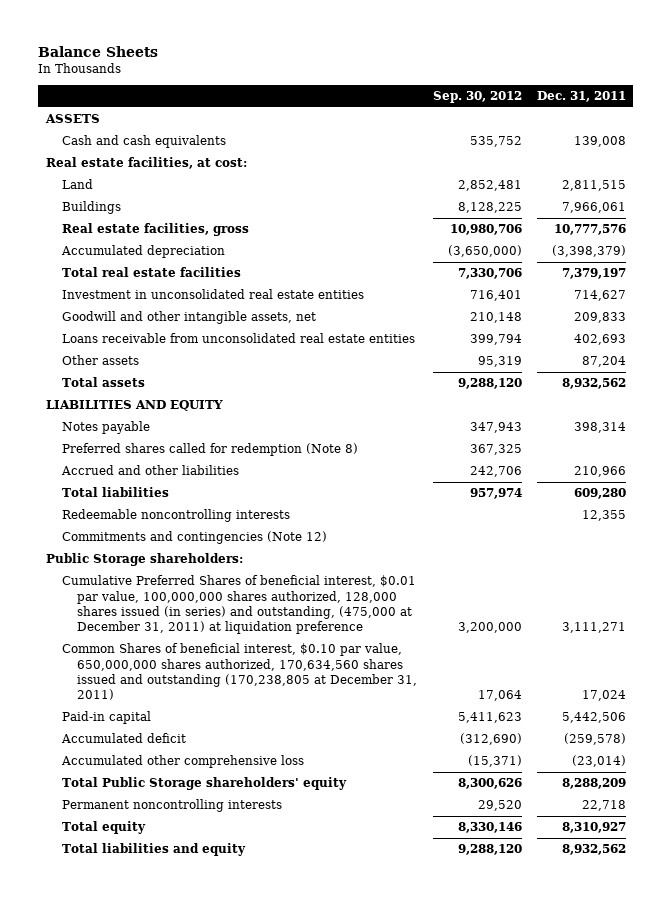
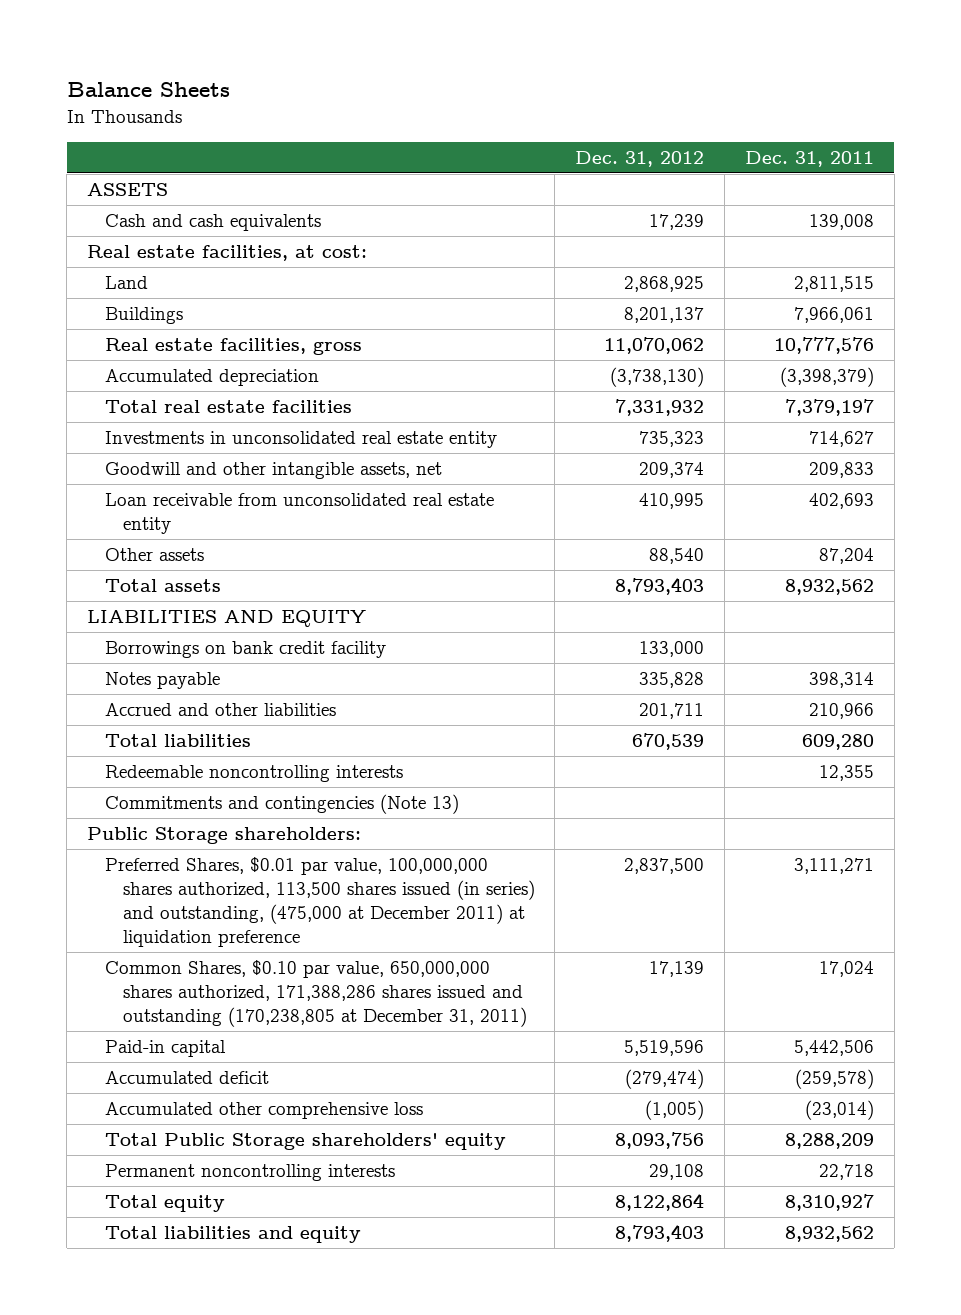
- | Sep. 30, 2012 | Dec. 31, 2011
+ | Dec. 31, 2012 | Dec. 31, 2011
- Investment in unconsolidated real estate entities | 716,401 | 714,627
+ Investments in unconsolidated real estate entity | 735,323 | 714,627
- Loans receivable from unconsolidated real estate entities | 399,794 | 402,693
+ Loan receivable from unconsolidated real estate entity | 410,995 | 402,693
+ Borrowings on bank credit facility | 133,000 |
- Preferred shares called for redemption (Note 8) | 367,325 |
- Commitments and contingencies (Note 12)
+ Commitments and contingencies (Note 13)
- Cumulative Preferred Shares of beneficial interest, $0.01 par value, 100,000,000 shares authorized, 128,000 shares issued (in series) and outstanding, (475,000 at December 31, 2011) at liquidation preference | 3,200,000 | 3,111,271
- Common Shares of beneficial interest, $0.10 par value, 650,000,000 shares authorized, 170,634,560 shares issued and outstanding (170,238,805 at December 31, 2011) | 17,064 | 17,024
+ Preferred Shares, $0.01 par value, 100,000,000 shares authorized, 113,500 shares issued (in series) and outstanding, (475,000 at December 2011) at liquidation preference | 2,837,500 | 3,111,271
+ Common Shares, $0.10 par value, 650,000,000 shares authorized, 171,388,286 shares issued and outstanding (170,238,805 at December 31, 2011) | 17,139 | 17,024

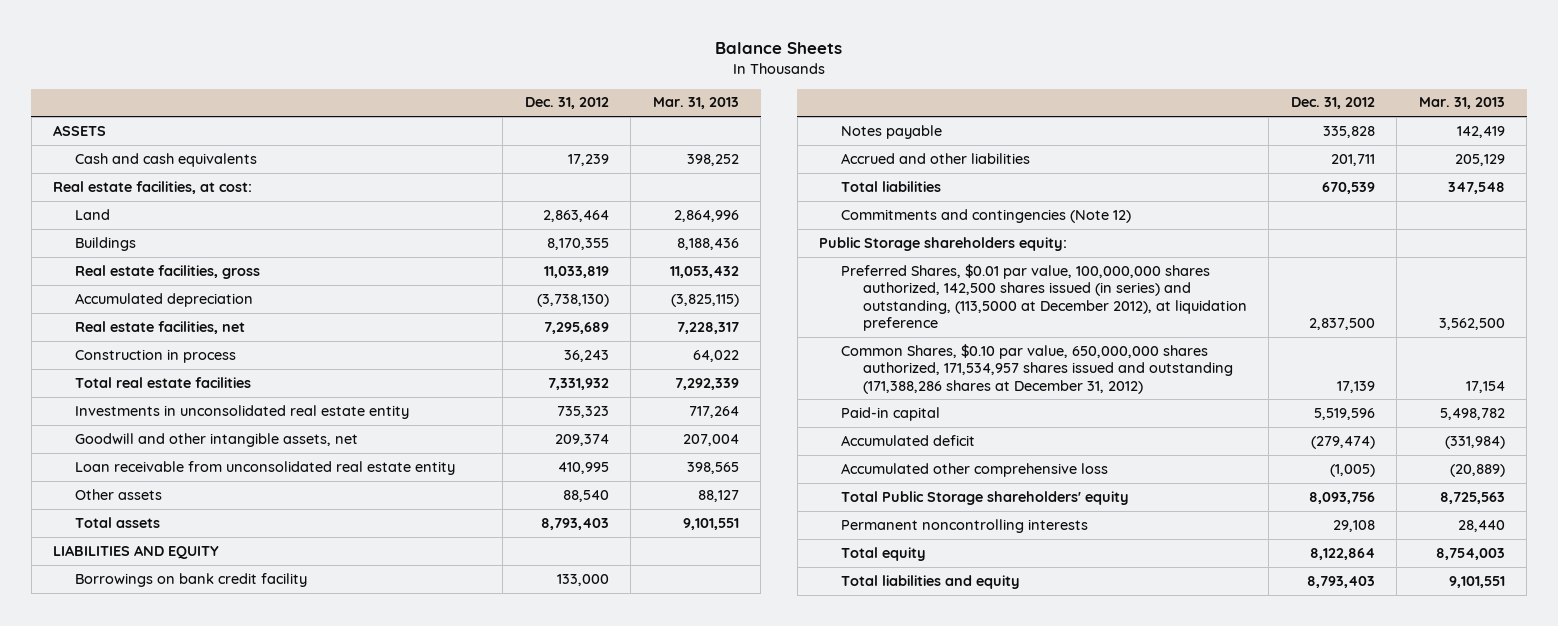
- | Dec. 31, 2012 | Dec. 31, 2011
+ | Dec. 31, 2012 | Mar. 31, 2013
- Land | 2,868,925 | 2,811,515
- Buildings | 8,201,137 | 7,966,061
- Real estate facilities, gross | 11,070,062 | 10,777,576
+ Land | 2,863,464 | 2,864,996
+ Buildings | 8,170,355 | 8,188,436
+ Real estate facilities, gross | 11,033,819 | 11,053,432
+ Real estate facilities, net | 7,295,689 | 7,228,317
+ Construction in process | 36,243 | 64,022
- Redeemable noncontrolling interests | | 12,355
- Commitments and contingencies (Note 13)
- Public Storage shareholders:
- Preferred Shares, $0.01 par value, 100,000,000 shares authorized, 113,500 shares issued (in series) and outstanding, (475,000 at December 2011) at liquidation preference | 2,837,500 | 3,111,271
- Common Shares, $0.10 par value, 650,000,000 shares authorized, 171,388,286 shares issued and outstanding (170,238,805 at December 31, 2011) | 17,139 | 17,024
+ Commitments and contingencies (Note 12)
+ Public Storage shareholders equity:
+ Preferred Shares, $0.01 par value, 100,000,000 shares authorized, 142,500 shares issued (in series) and outstanding, (113,5000 at December 2012), at liquidation preference | 2,837,500 | 3,562,500
+ Common Shares, $0.10 par value, 650,000,000 shares authorized, 171,534,957 shares issued and outstanding (171,388,286 shares at December 31, 2012) | 17,139 | 17,154

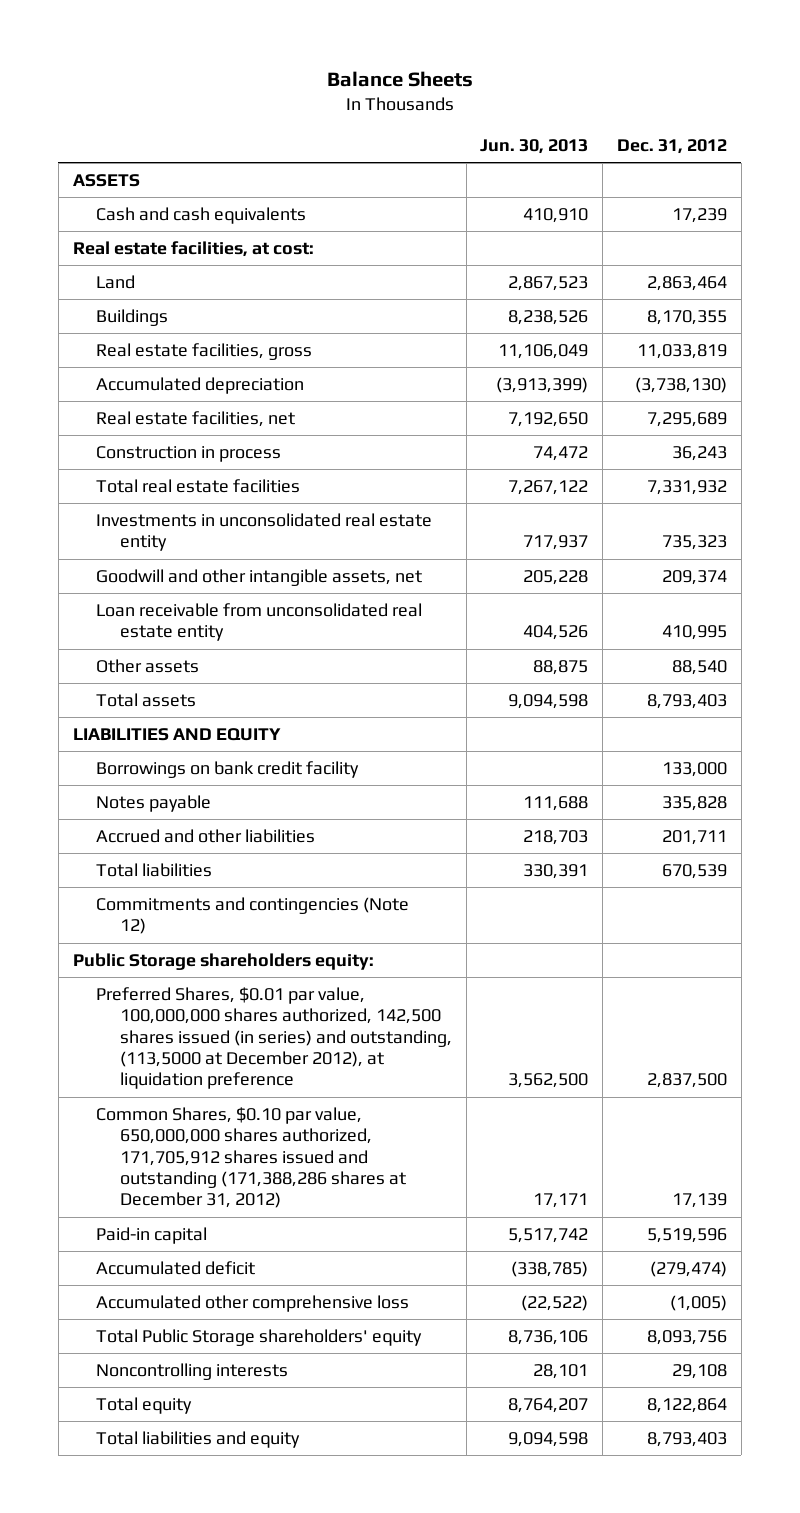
- | Dec. 31, 2012 | Mar. 31, 2013
+ | Jun. 30, 2013 | Dec. 31, 2012
- Common Shares, $0.10 par value, 650,000,000 shares authorized, 171,534,957 shares issued and outstanding (171,388,286 shares at December 31, 2012) | 17,139 | 17,154
+ Common Shares, $0.10 par value, 650,000,000 shares authorized, 171,705,912 shares issued and outstanding (171,388,286 shares at December 31, 2012) | 17,171 | 17,139
- Permanent noncontrolling interests | 29,108 | 28,440
+ Noncontrolling interests | 28,101 | 29,108

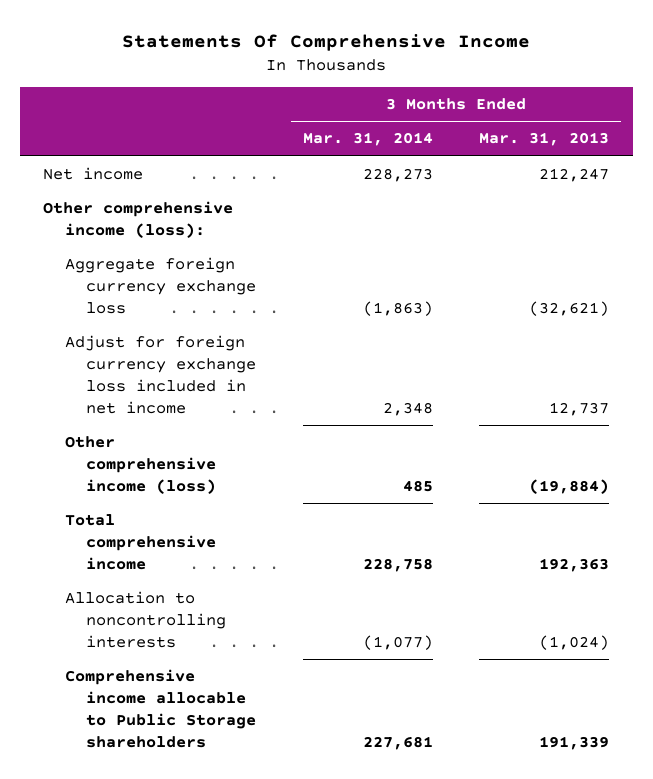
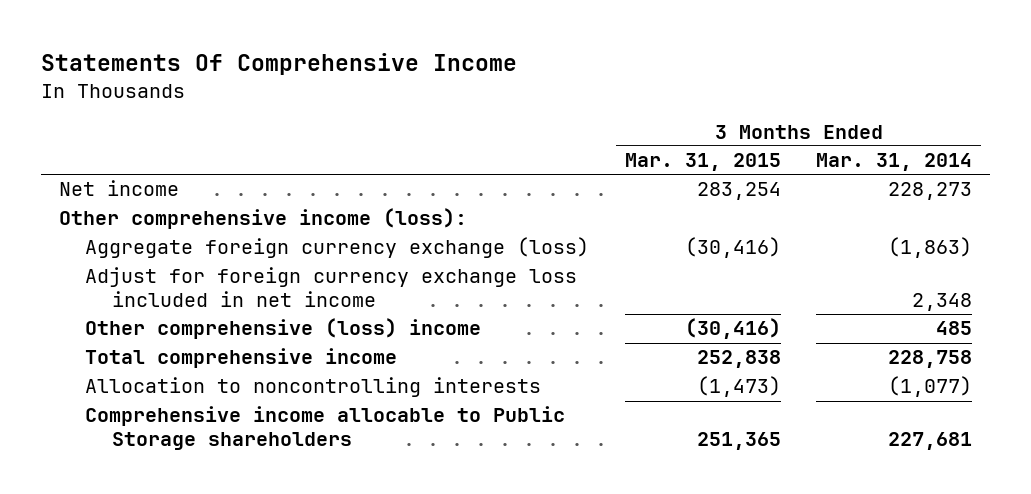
- | 3 Months Ended Mar. 31, 2014 | 3 Months Ended Mar. 31, 2013
+ | 3 Months Ended Mar. 31, 2015 | 3 Months Ended Mar. 31, 2014
- Aggregate foreign currency exchange loss | (1,863) | (32,621)
+ Aggregate foreign currency exchange (loss) | (30,416) | (1,863)
- Other comprehensive income (loss) | 485 | (19,884)
+ Other comprehensive (loss) income | (30,416) | 485

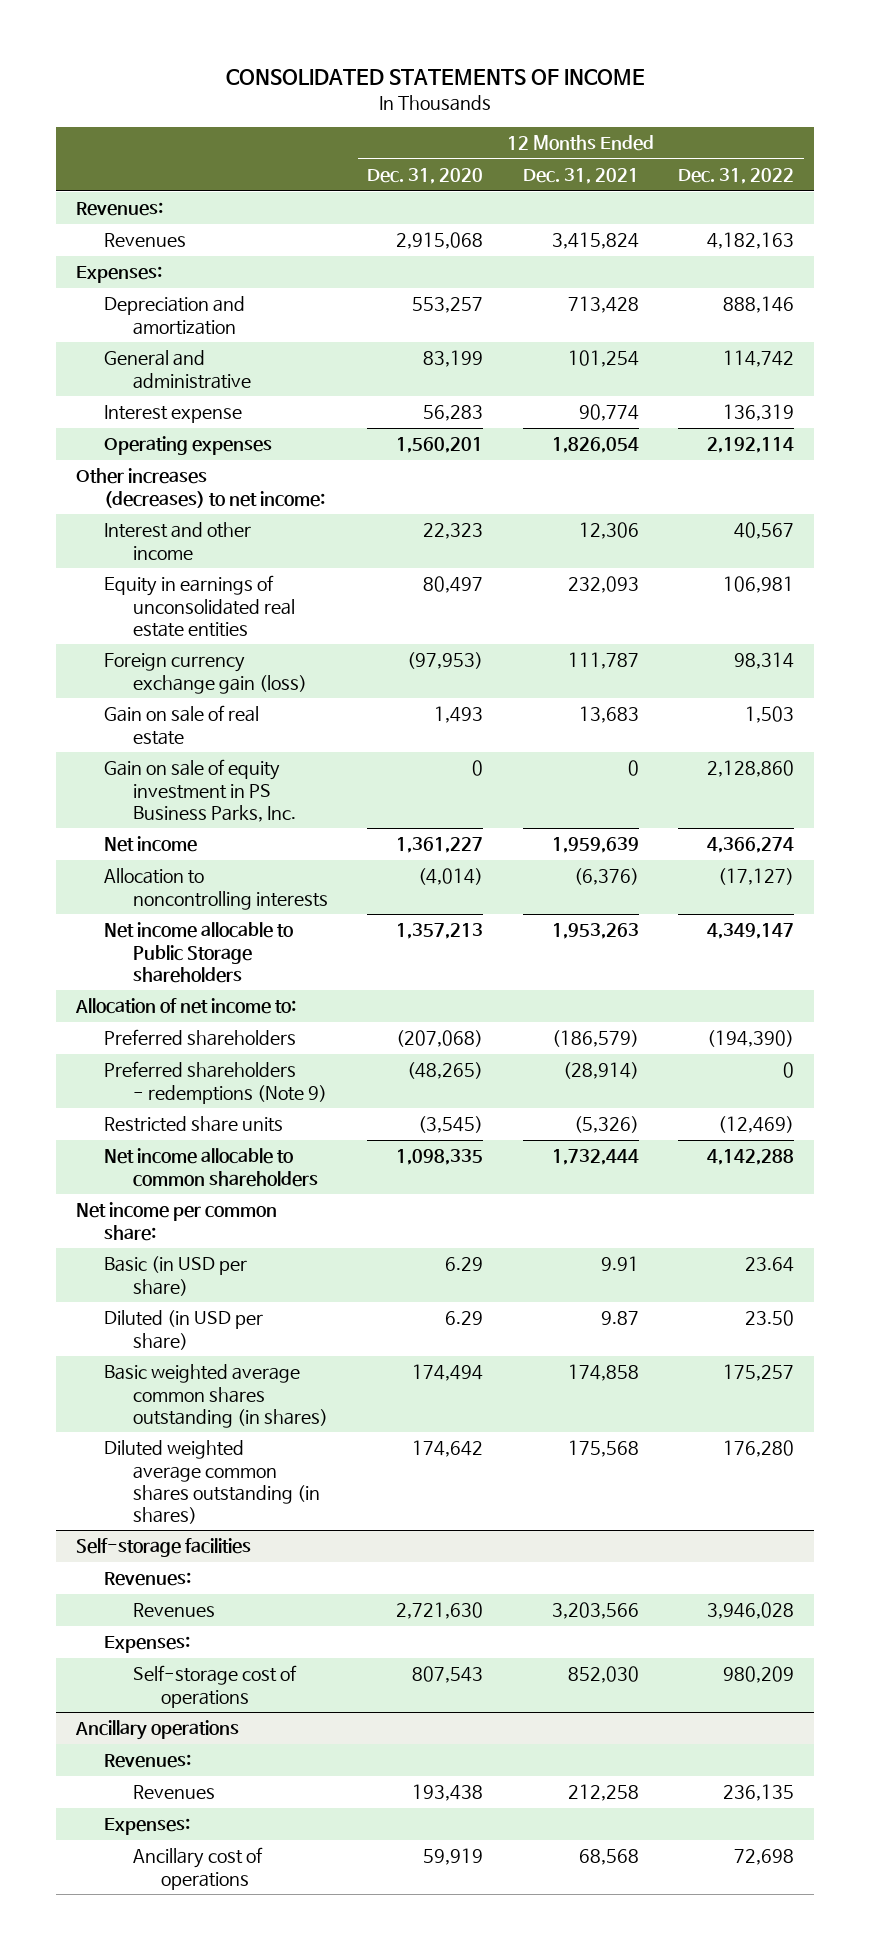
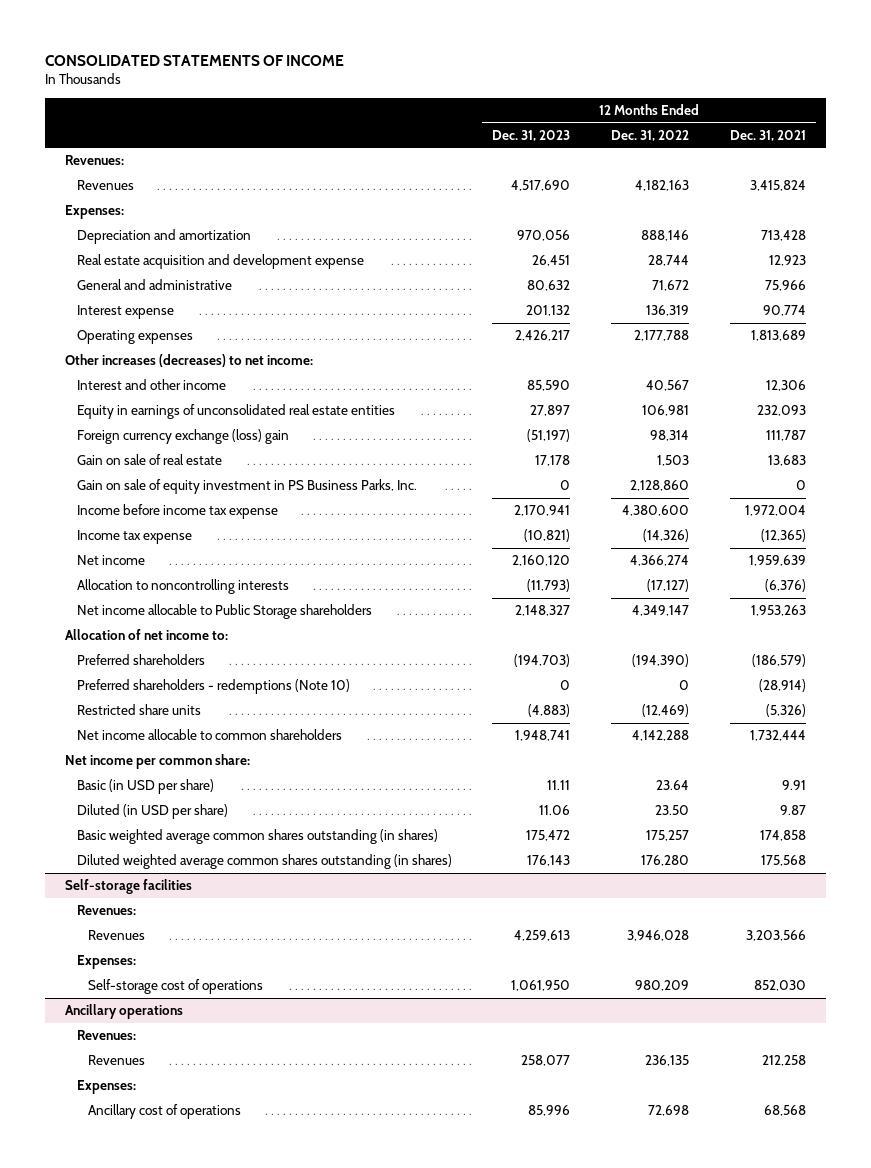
- | 12 Months Ended Dec. 31, 2020 | 12 Months Ended Dec. 31, 2021 | 12 Months Ended Dec. 31, 2022
+ | 12 Months Ended Dec. 31, 2023 | 12 Months Ended Dec. 31, 2022 | 12 Months Ended Dec. 31, 2021
- General and administrative | 83,199 | 101,254 | 114,742
+ Real estate acquisition and development expense | 26,451 | 28,744 | 12,923
+ General and administrative | 80,632 | 71,672 | 75,966
- Operating expenses | 1,560,201 | 1,826,054 | 2,192,114
+ Operating expenses | 2,426,217 | 2,177,788 | 1,813,689
- Foreign currency exchange gain (loss) | (97,953) | 111,787 | 98,314
+ Foreign currency exchange (loss) gain | (51,197) | 98,314 | 111,787
+ Income before income tax expense | 2,170,941 | 4,380,600 | 1,972,004
+ Income tax expense | (10,821) | (14,326) | (12,365)
- Preferred shareholders - redemptions (Note 9) | (48,265) | (28,914) | 0
+ Preferred shareholders - redemptions (Note 10) | 0 | 0 | (28,914)

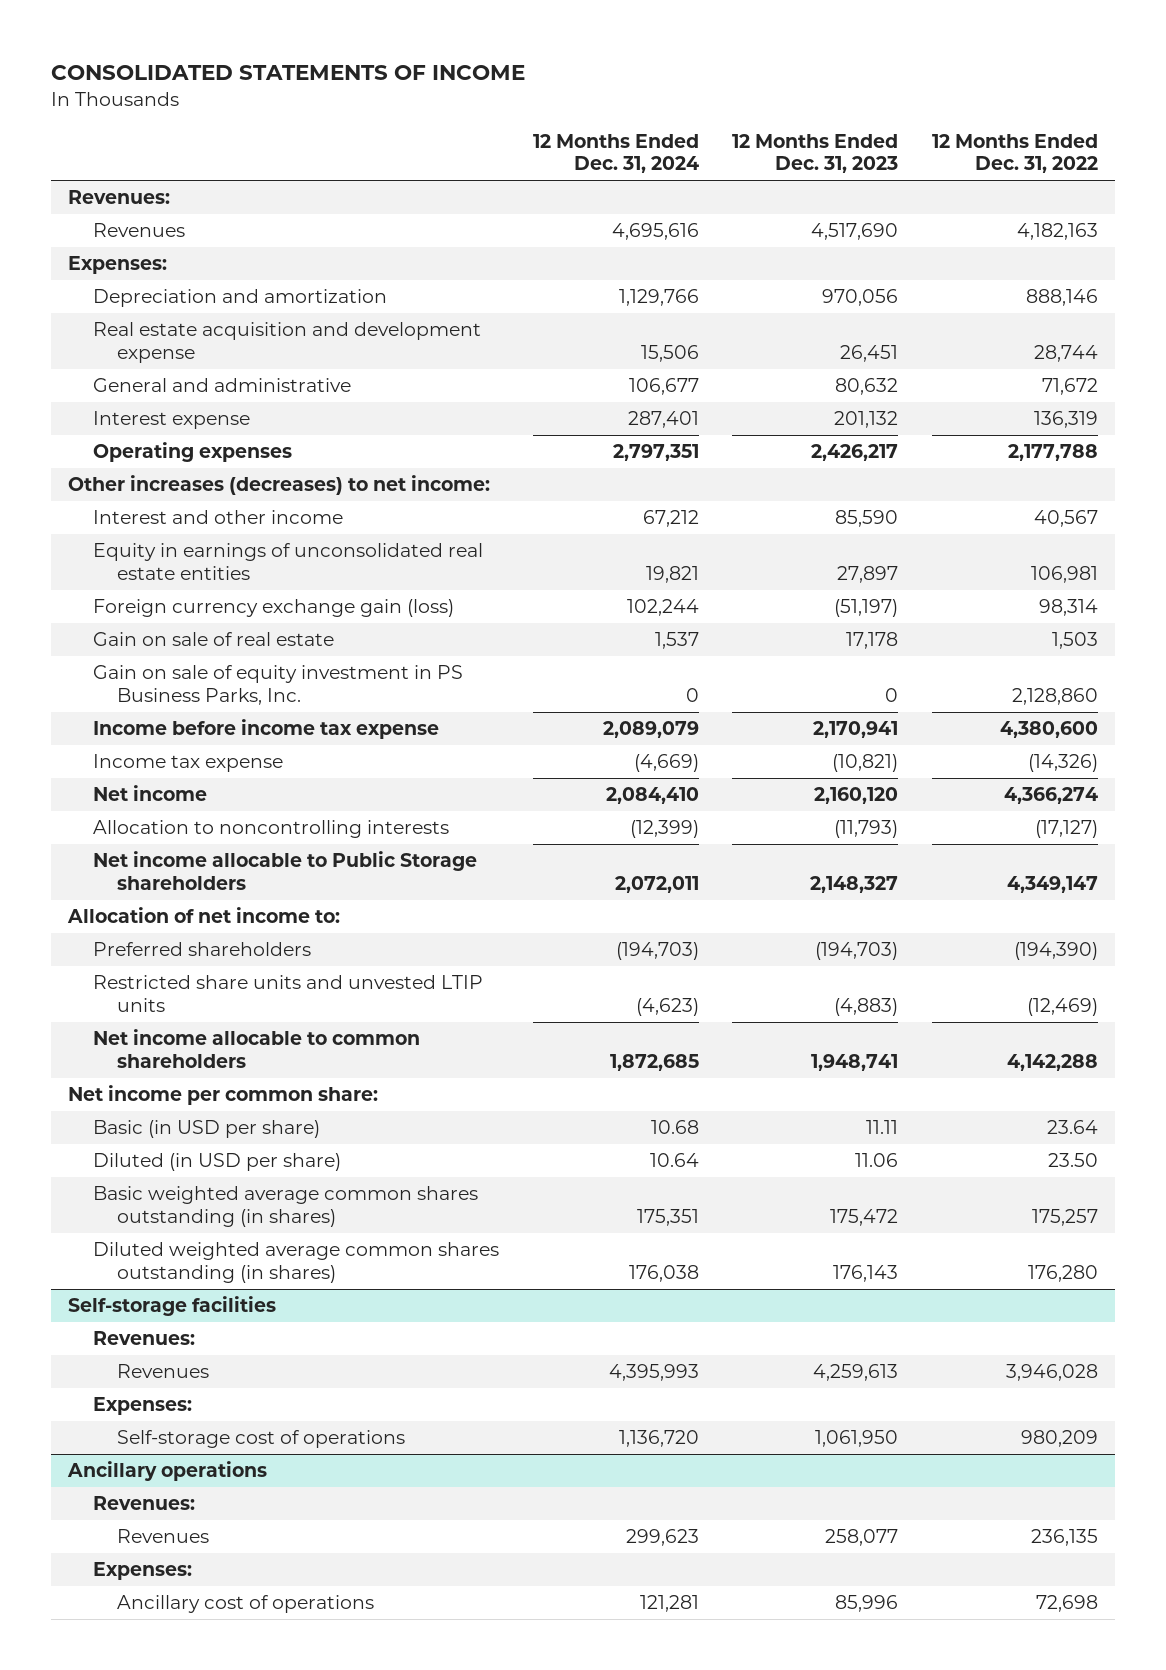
- | 12 Months Ended Dec. 31, 2023 | 12 Months Ended Dec. 31, 2022 | 12 Months Ended Dec. 31, 2021
+ | 12 Months Ended Dec. 31, 2024 | 12 Months Ended Dec. 31, 2023 | 12 Months Ended Dec. 31, 2022
- Foreign currency exchange (loss) gain | (51,197) | 98,314 | 111,787
+ Foreign currency exchange gain (loss) | 102,244 | (51,197) | 98,314
- Preferred shareholders - redemptions (Note 10) | 0 | 0 | (28,914)
- Restricted share units | (4,883) | (12,469) | (5,326)
+ Restricted share units and unvested LTIP units | (4,623) | (4,883) | (12,469)

